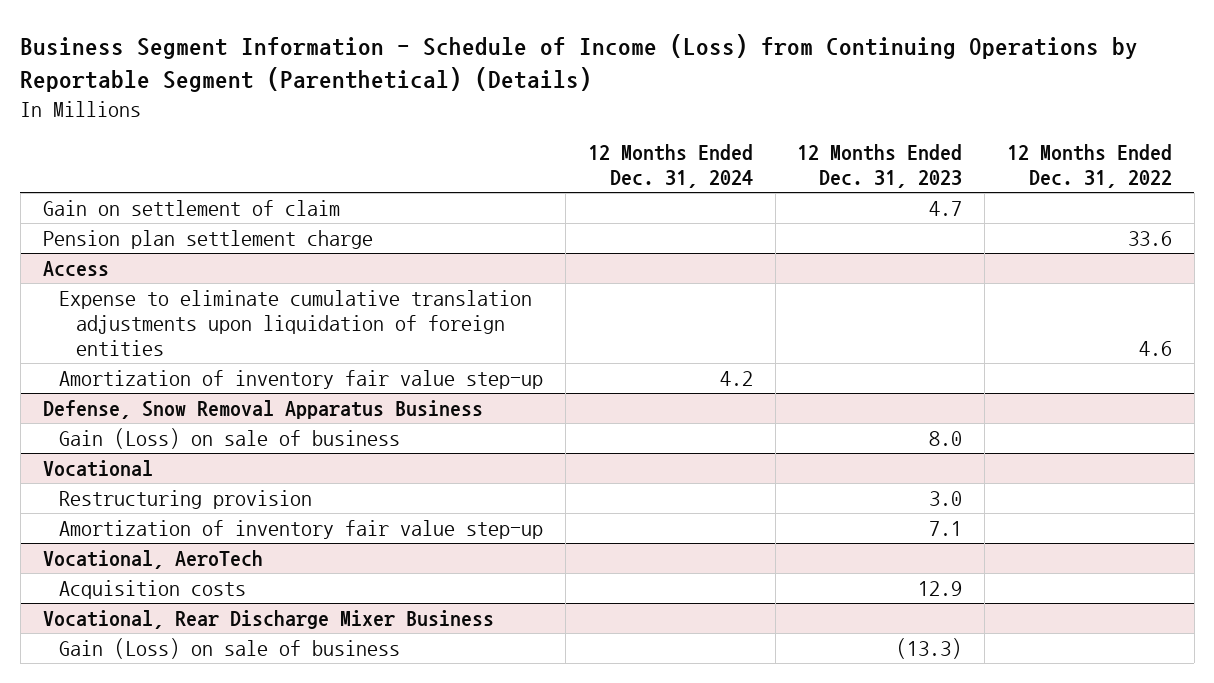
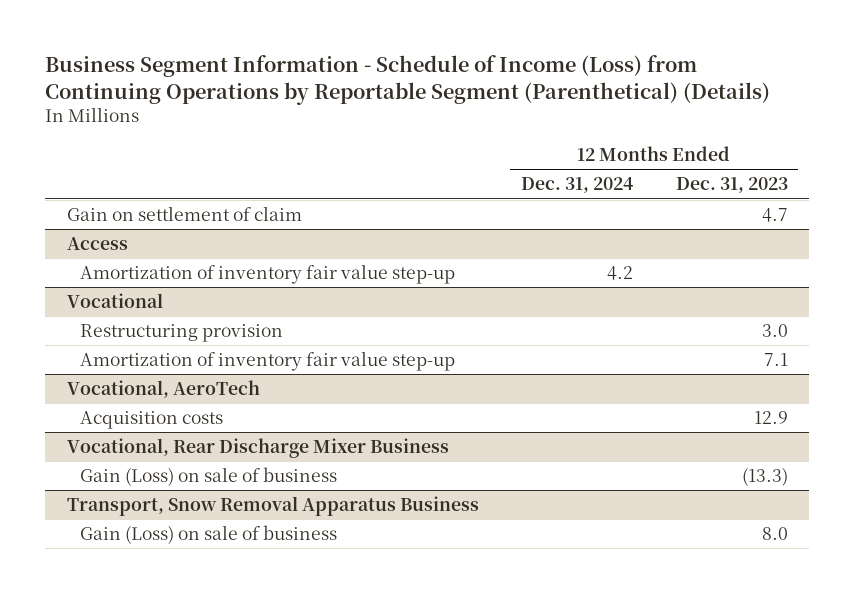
- | 12 Months Ended Dec. 31, 2024 | 12 Months Ended Dec. 31, 2023 | 12 Months Ended Dec. 31, 2022
+ | 12 Months Ended Dec. 31, 2024 | 12 Months Ended Dec. 31, 2023
- Pension plan settlement charge | | | 33.6
@ Access
- Expense to eliminate cumulative translation adjustments upon liquidation of foreign entities | | | 4.6
- Defense, Snow Removal Apparatus Business
- Gain (Loss) on sale of business | | 8.0 |
+ Transport, Snow Removal Apparatus Business
+ Gain (Loss) on sale of business | | 8.0

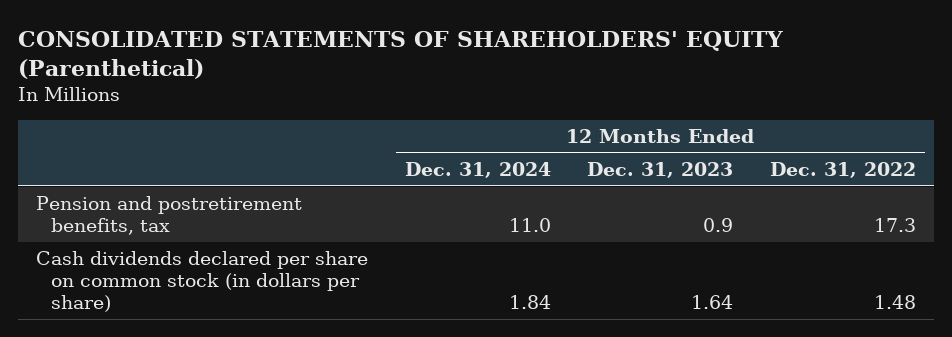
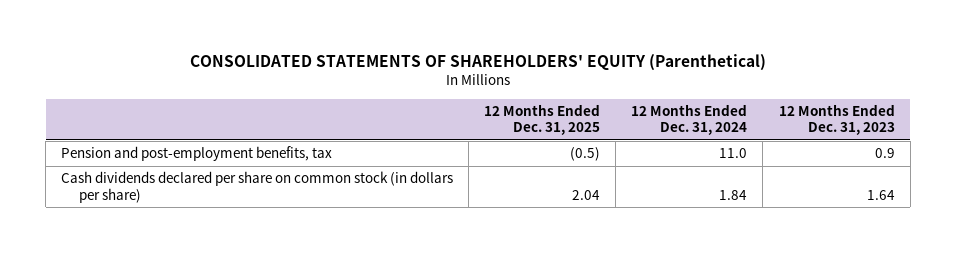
- | 12 Months Ended Dec. 31, 2024 | 12 Months Ended Dec. 31, 2023 | 12 Months Ended Dec. 31, 2022
+ | 12 Months Ended Dec. 31, 2025 | 12 Months Ended Dec. 31, 2024 | 12 Months Ended Dec. 31, 2023
- Pension and postretirement benefits, tax | 11.0 | 0.9 | 17.3
+ Pension and post-employment benefits, tax | (0.5) | 11.0 | 0.9

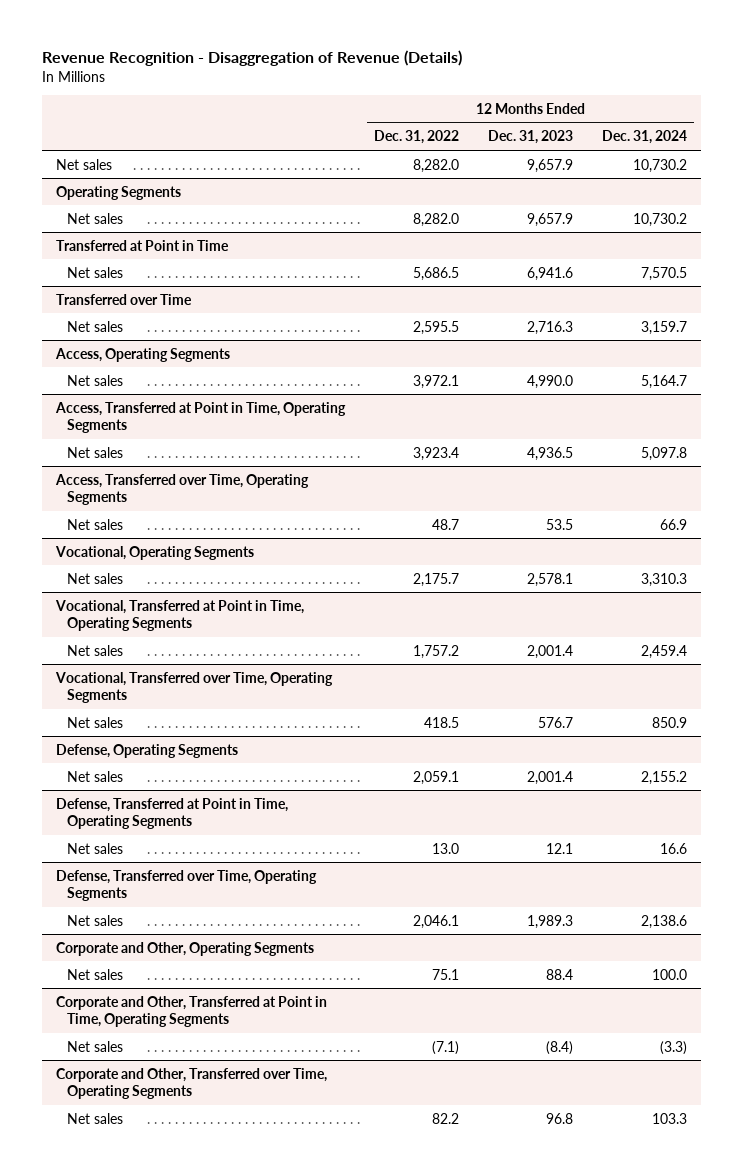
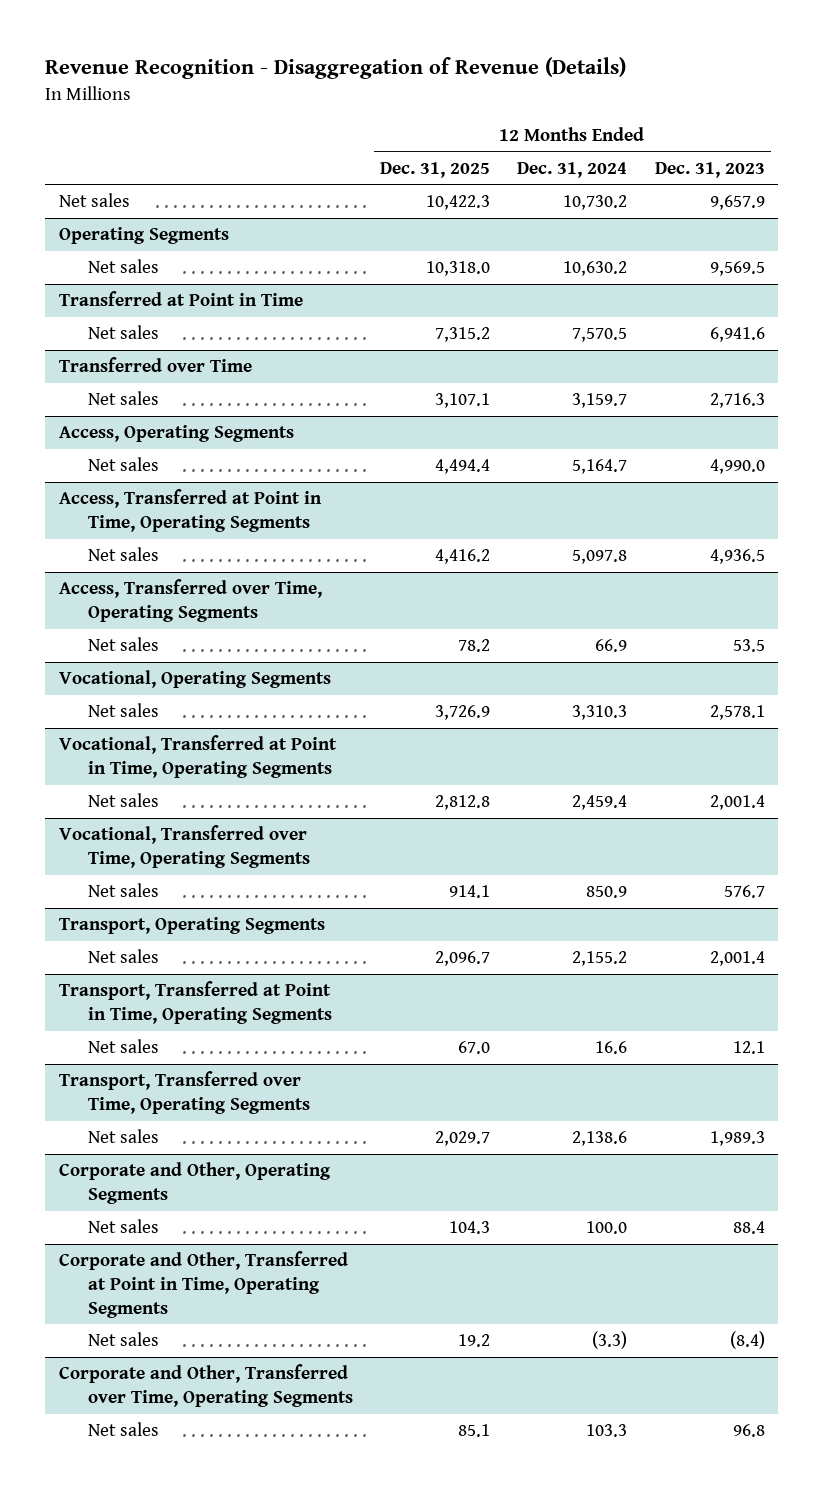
- | 12 Months Ended Dec. 31, 2022 | 12 Months Ended Dec. 31, 2023 | 12 Months Ended Dec. 31, 2024
+ | 12 Months Ended Dec. 31, 2025 | 12 Months Ended Dec. 31, 2024 | 12 Months Ended Dec. 31, 2023
@ Operating Segments
- Net sales | 8,282.0 | 9,657.9 | 10,730.2
+ Net sales | 10,318.0 | 10,630.2 | 9,569.5
- Defense, Operating Segments
+ Transport, Operating Segments
- Defense, Transferred at Point in Time, Operating Segments
+ Transport, Transferred at Point in Time, Operating Segments
- Defense, Transferred over Time, Operating Segments
+ Transport, Transferred over Time, Operating Segments

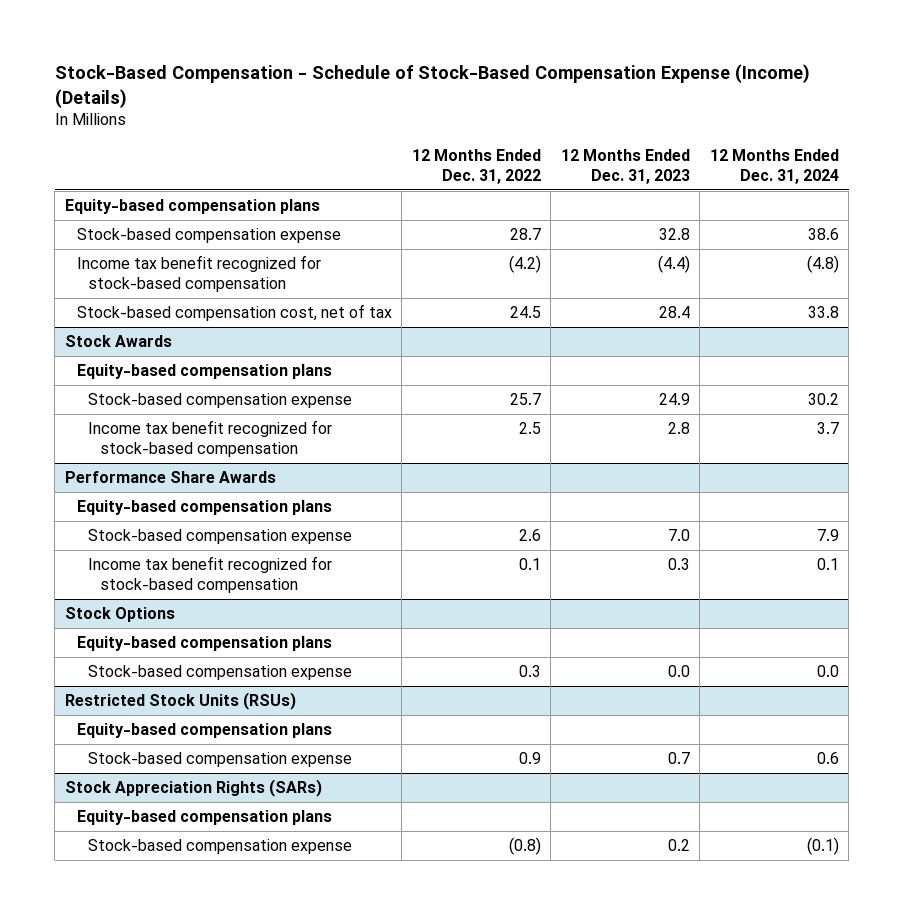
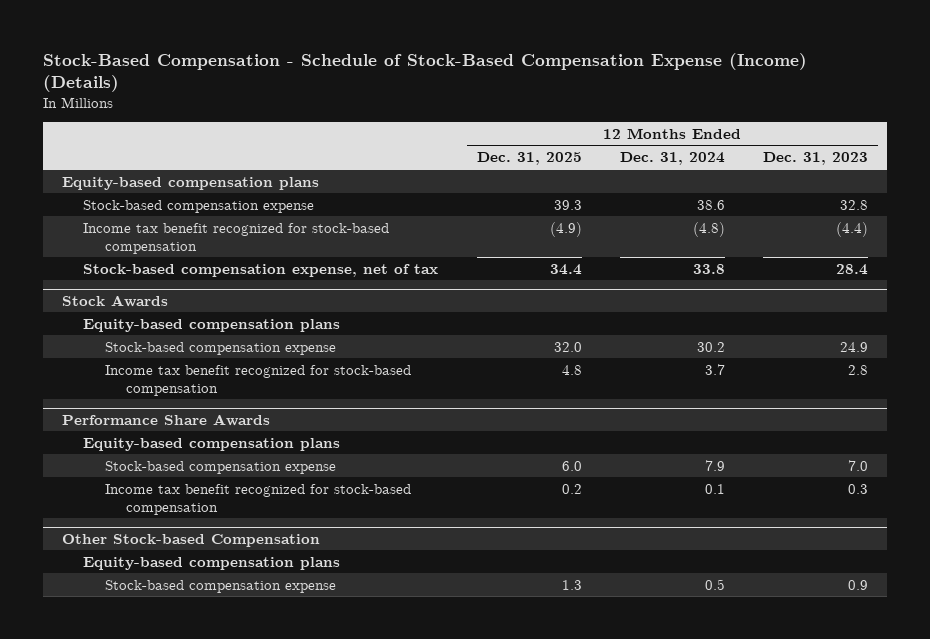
- | 12 Months Ended Dec. 31, 2022 | 12 Months Ended Dec. 31, 2023 | 12 Months Ended Dec. 31, 2024
+ | 12 Months Ended Dec. 31, 2025 | 12 Months Ended Dec. 31, 2024 | 12 Months Ended Dec. 31, 2023
- Stock-based compensation cost, net of tax | 24.5 | 28.4 | 33.8
+ Stock-based compensation expense, net of tax | 34.4 | 33.8 | 28.4
- Stock Options
- Equity-based compensation plans
- Stock-based compensation expense | 0.3 | 0.0 | 0.0
- Restricted Stock Units (RSUs)
- Equity-based compensation plans
- Stock-based compensation expense | 0.9 | 0.7 | 0.6
- Stock Appreciation Rights (SARs)
+ Other Stock-based Compensation
- Stock-based compensation expense | (0.8) | 0.2 | (0.1)
+ Stock-based compensation expense | 1.3 | 0.5 | 0.9

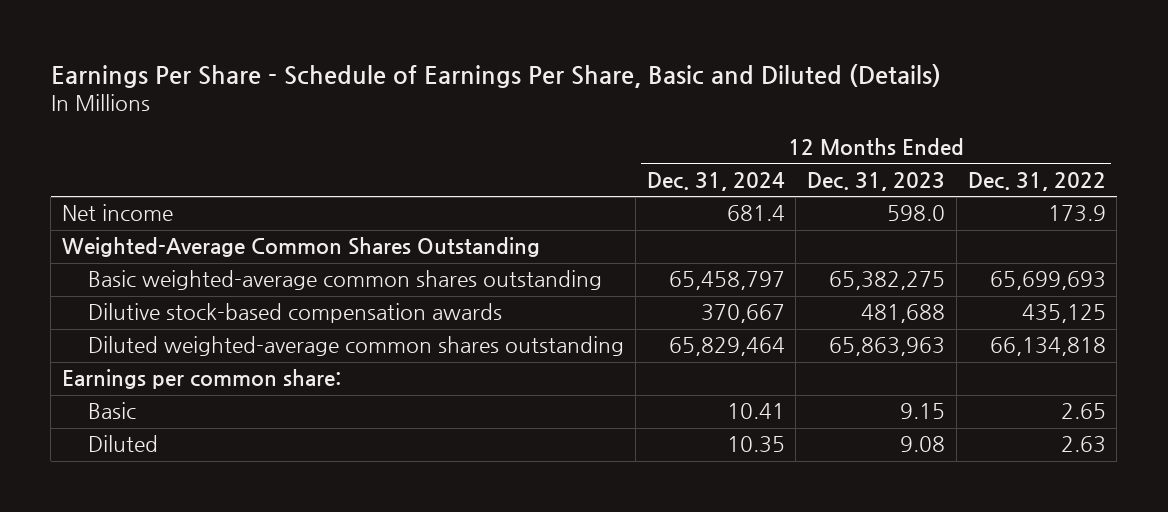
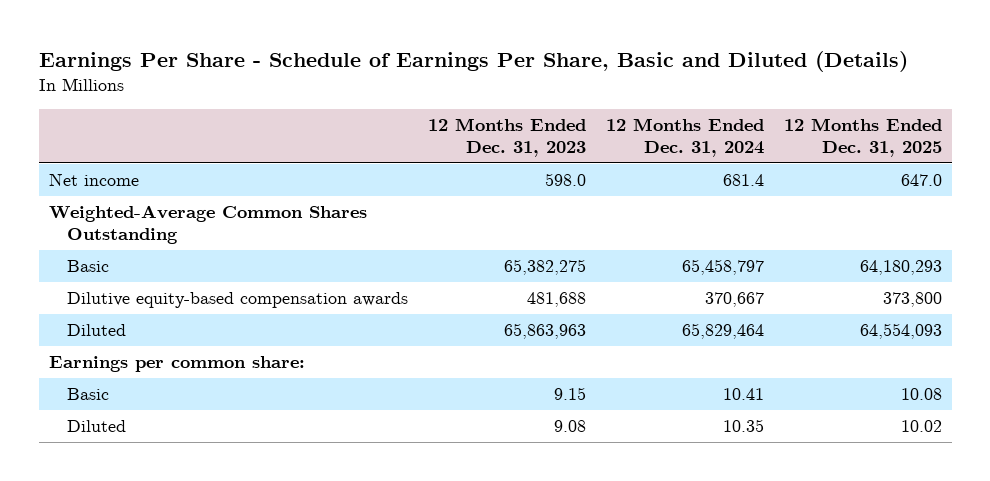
- | 12 Months Ended Dec. 31, 2024 | 12 Months Ended Dec. 31, 2023 | 12 Months Ended Dec. 31, 2022
+ | 12 Months Ended Dec. 31, 2023 | 12 Months Ended Dec. 31, 2024 | 12 Months Ended Dec. 31, 2025
- Basic weighted-average common shares outstanding | 65,458,797 | 65,382,275 | 65,699,693
- Dilutive stock-based compensation awards | 370,667 | 481,688 | 435,125
- Diluted weighted-average common shares outstanding | 65,829,464 | 65,863,963 | 66,134,818
+ Basic | 65,382,275 | 65,458,797 | 64,180,293
+ Dilutive equity-based compensation awards | 481,688 | 370,667 | 373,800
+ Diluted | 65,863,963 | 65,829,464 | 64,554,093

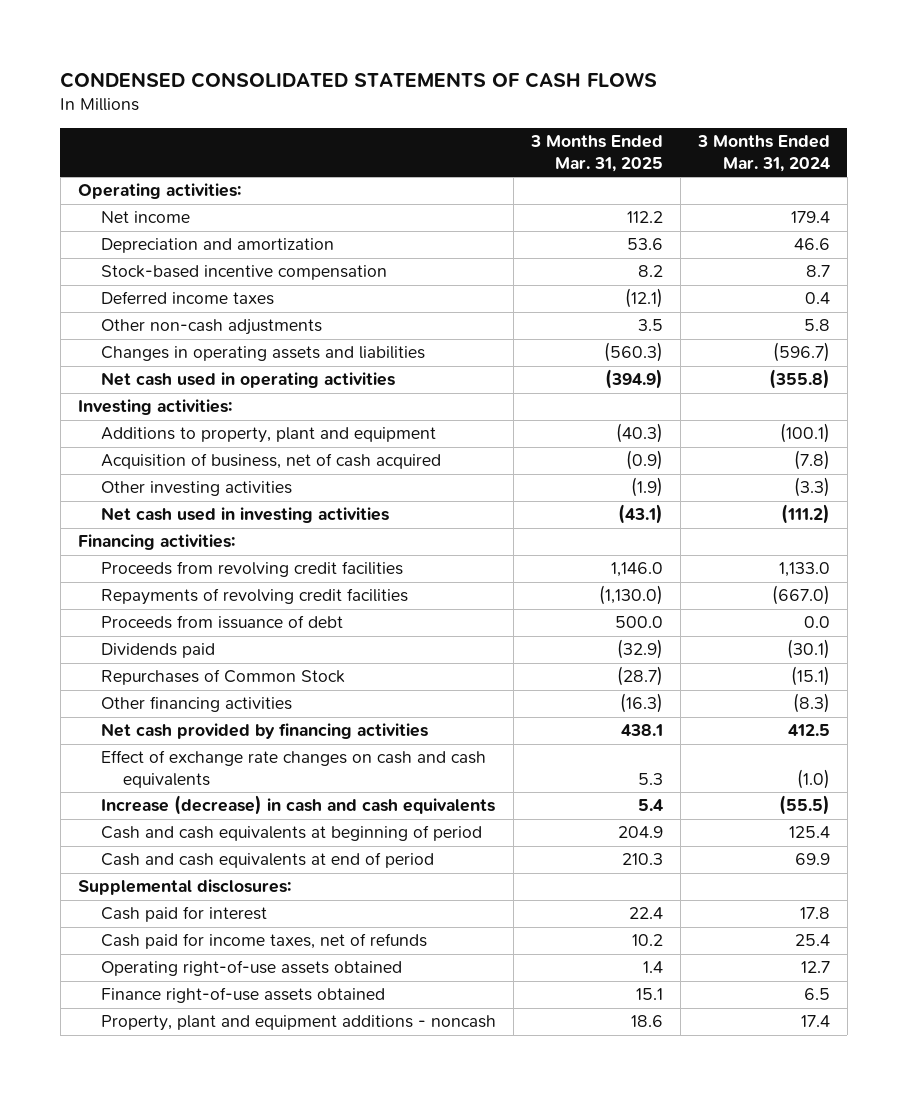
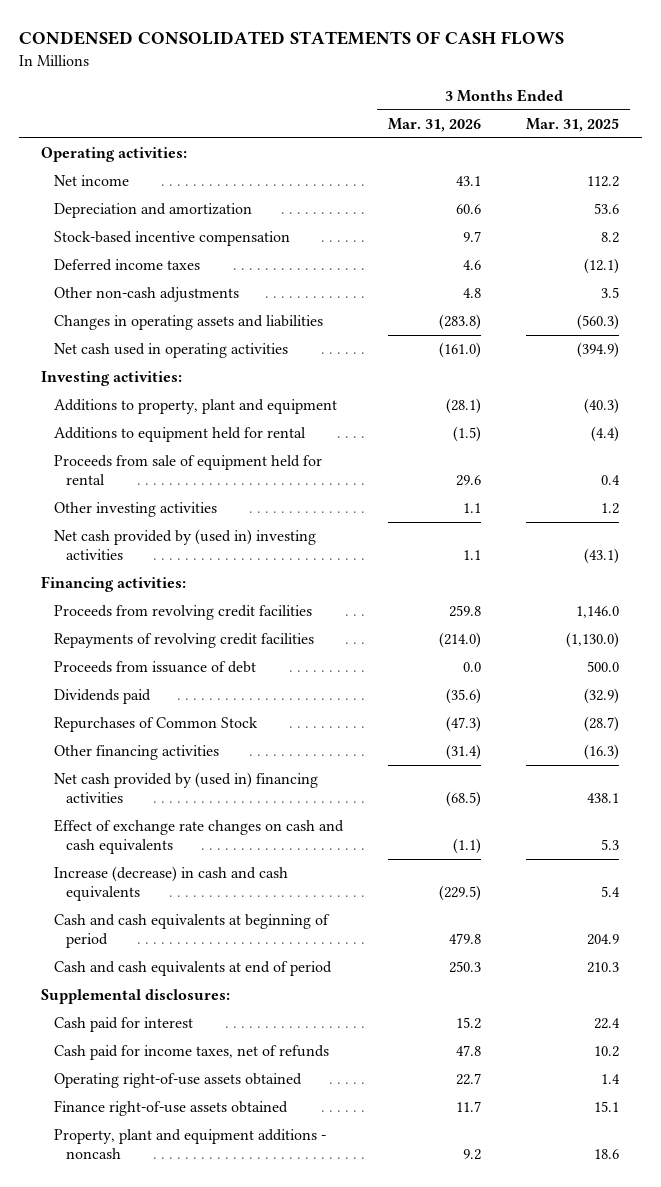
- | 3 Months Ended Mar. 31, 2025 | 3 Months Ended Mar. 31, 2024
+ | 3 Months Ended Mar. 31, 2026 | 3 Months Ended Mar. 31, 2025
- Acquisition of business, net of cash acquired | (0.9) | (7.8)
- Other investing activities | (1.9) | (3.3)
- Net cash used in investing activities | (43.1) | (111.2)
+ Additions to equipment held for rental | (1.5) | (4.4)
+ Proceeds from sale of equipment held for rental | 29.6 | 0.4
+ Other investing activities | 1.1 | 1.2
+ Net cash provided by (used in) investing activities | 1.1 | (43.1)
- Net cash provided by financing activities | 438.1 | 412.5
+ Net cash provided by (used in) financing activities | (68.5) | 438.1

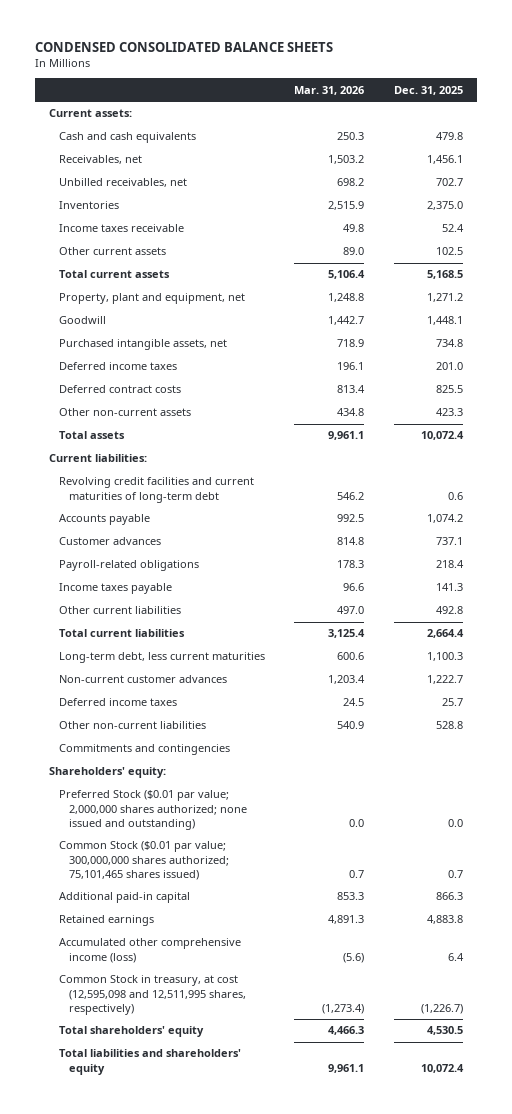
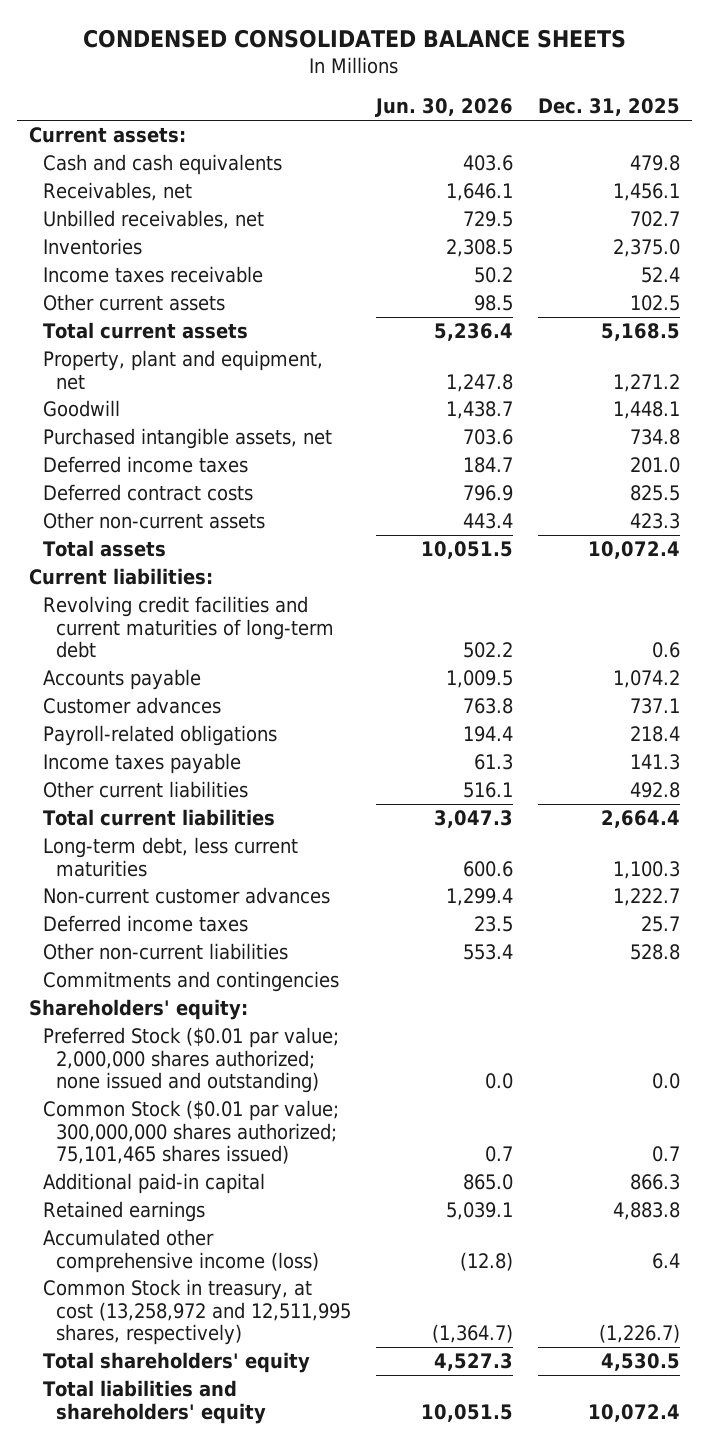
- | Mar. 31, 2026 | Dec. 31, 2025
+ | Jun. 30, 2026 | Dec. 31, 2025
- Common Stock in treasury, at cost (12,595,098 and 12,511,995 shares, respectively) | (1,273.4) | (1,226.7)
+ Common Stock in treasury, at cost (13,258,972 and 12,511,995 shares, respectively) | (1,364.7) | (1,226.7)

